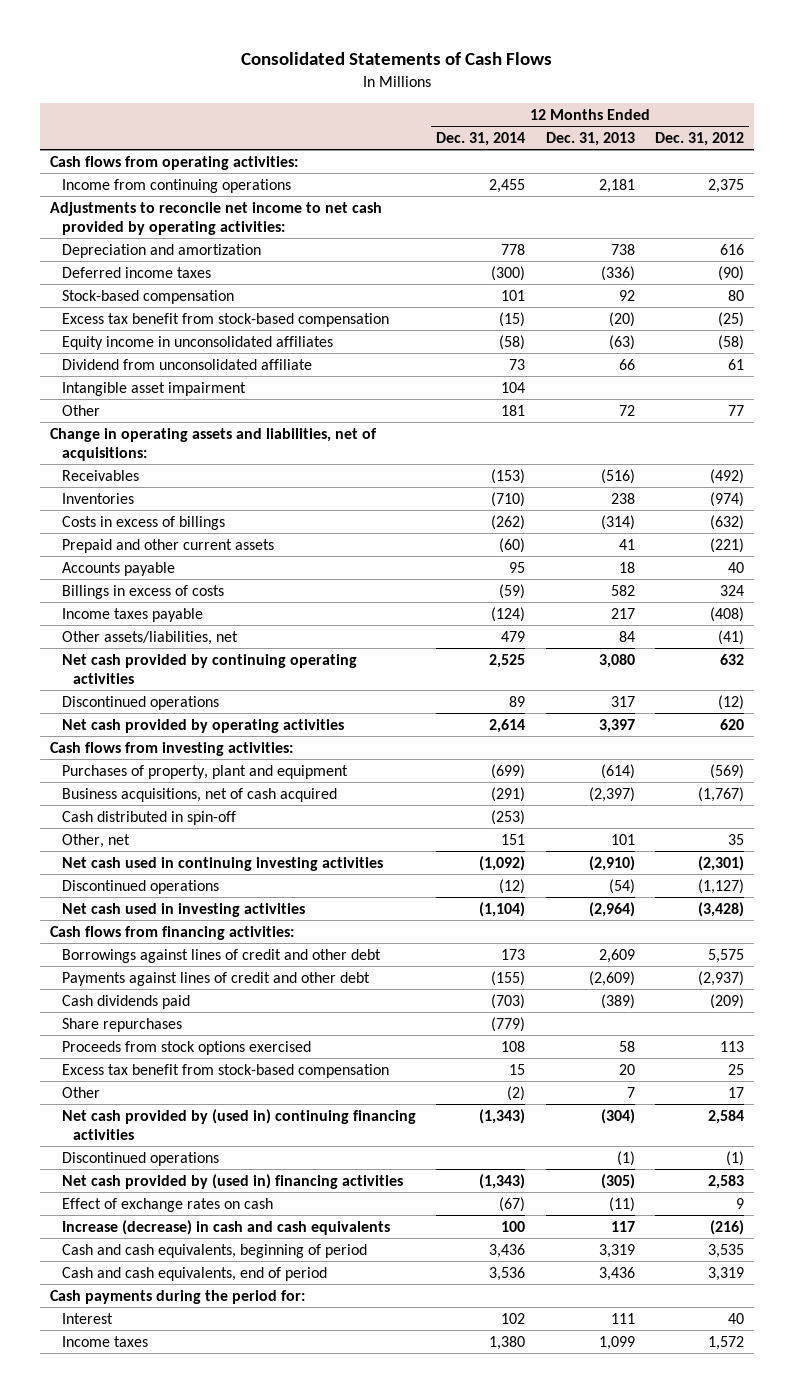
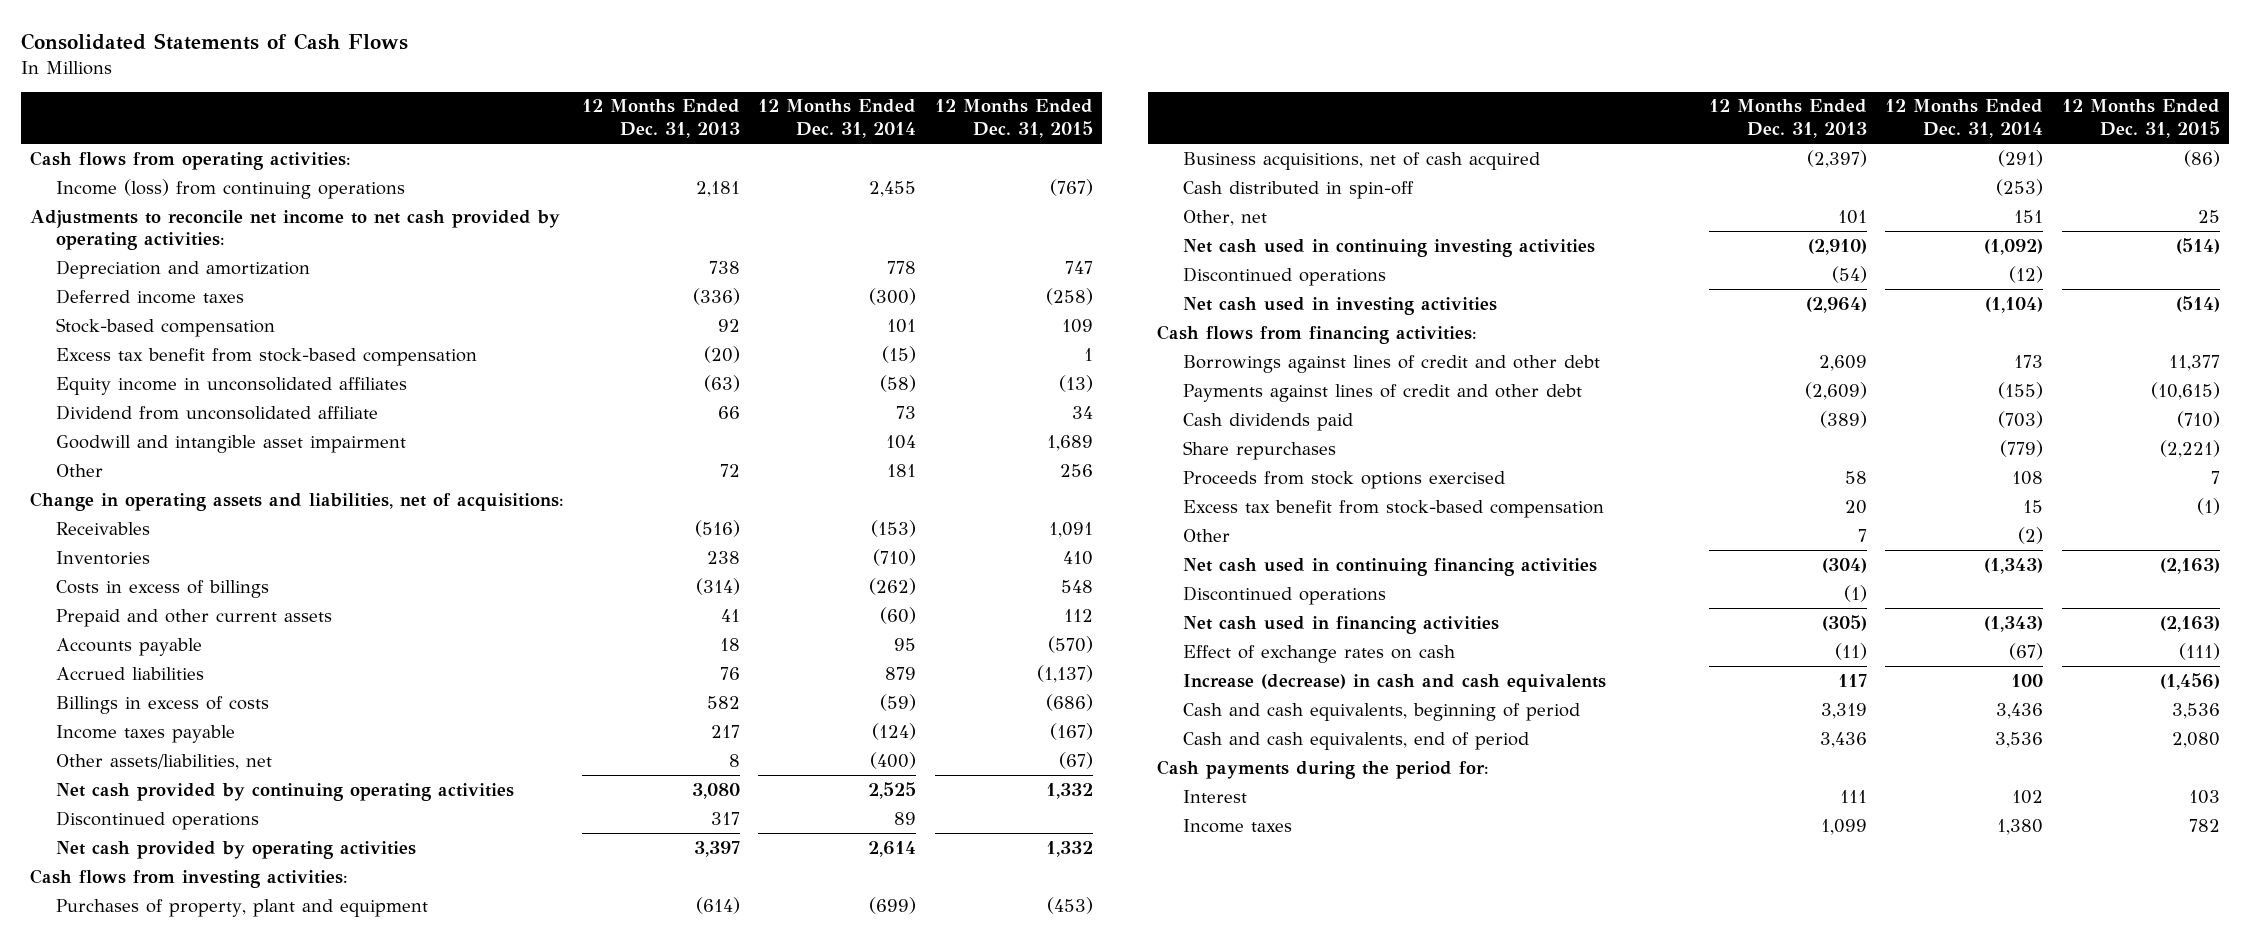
- | 12 Months Ended Dec. 31, 2014 | 12 Months Ended Dec. 31, 2013 | 12 Months Ended Dec. 31, 2012
+ | 12 Months Ended Dec. 31, 2013 | 12 Months Ended Dec. 31, 2014 | 12 Months Ended Dec. 31, 2015
- Income from continuing operations | 2,455 | 2,181 | 2,375
+ Income (loss) from continuing operations | 2,181 | 2,455 | (767)
- Intangible asset impairment | 104 | |
+ Goodwill and intangible asset impairment | | 104 | 1,689
+ Accrued liabilities | 76 | 879 | (1,137)
- Other assets/liabilities, net | 479 | 84 | (41)
+ Other assets/liabilities, net | 8 | (400) | (67)
- Net cash provided by (used in) continuing financing activities | (1,343) | (304) | 2,584
+ Net cash used in continuing financing activities | (304) | (1,343) | (2,163)
- Net cash provided by (used in) financing activities | (1,343) | (305) | 2,583
+ Net cash used in financing activities | (305) | (1,343) | (2,163)

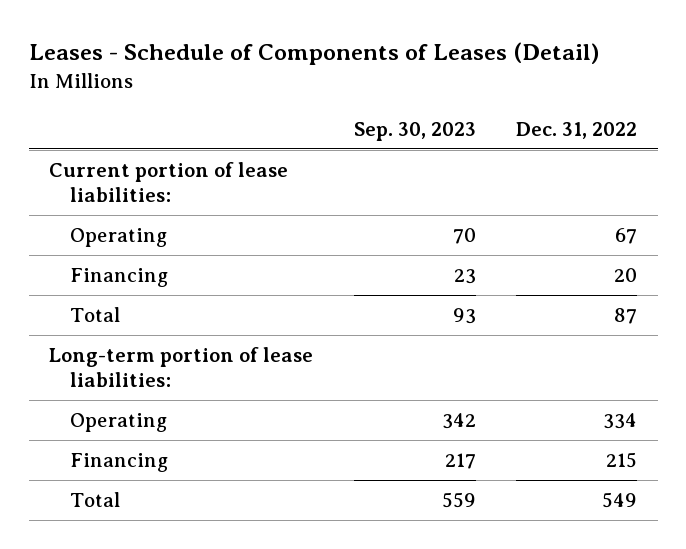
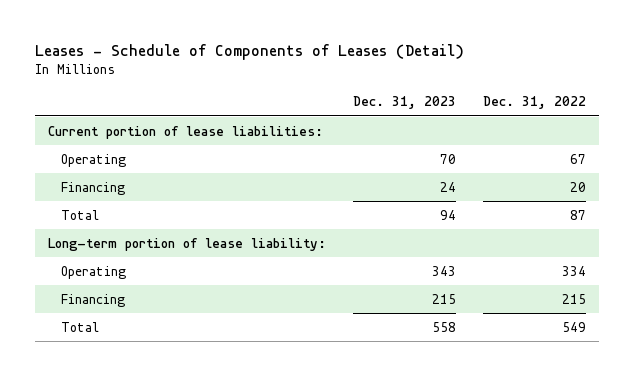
- | Sep. 30, 2023 | Dec. 31, 2022
+ | Dec. 31, 2023 | Dec. 31, 2022
- Long-term portion of lease liabilities:
+ Long-term portion of lease liability:

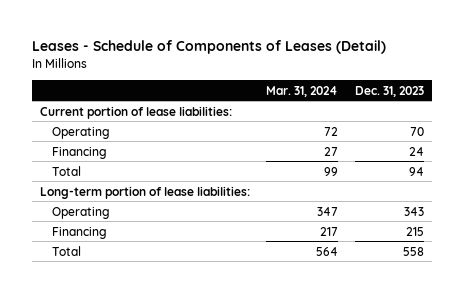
- | Dec. 31, 2023 | Dec. 31, 2022
+ | Mar. 31, 2024 | Dec. 31, 2023
- Long-term portion of lease liability:
+ Long-term portion of lease liabilities:

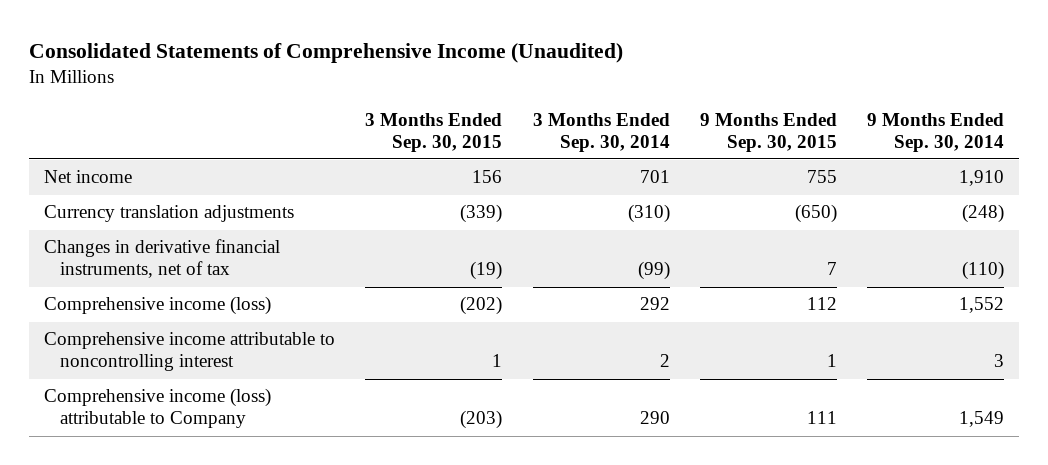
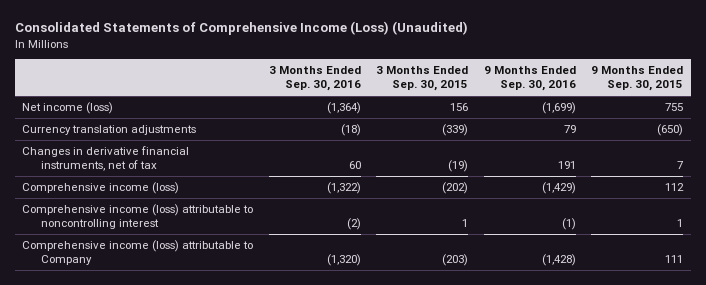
- Consolidated Statements of Comprehensive Income (Unaudited)
+ Consolidated Statements of Comprehensive Income (Loss) (Unaudited)
- | 3 Months Ended Sep. 30, 2015 | 3 Months Ended Sep. 30, 2014 | 9 Months Ended Sep. 30, 2015 | 9 Months Ended Sep. 30, 2014
+ | 3 Months Ended Sep. 30, 2016 | 3 Months Ended Sep. 30, 2015 | 9 Months Ended Sep. 30, 2016 | 9 Months Ended Sep. 30, 2015
- Net income | 156 | 701 | 755 | 1,910
+ Net income (loss) | (1,364) | 156 | (1,699) | 755
- Comprehensive income attributable to noncontrolling interest | 1 | 2 | 1 | 3
+ Comprehensive income (loss) attributable to noncontrolling interest | (2) | 1 | (1) | 1

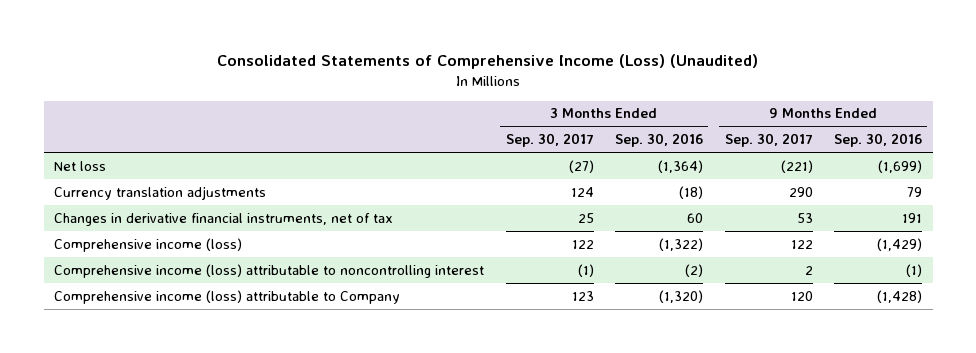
- | 3 Months Ended Sep. 30, 2016 | 3 Months Ended Sep. 30, 2015 | 9 Months Ended Sep. 30, 2016 | 9 Months Ended Sep. 30, 2015
+ | 3 Months Ended Sep. 30, 2017 | 3 Months Ended Sep. 30, 2016 | 9 Months Ended Sep. 30, 2017 | 9 Months Ended Sep. 30, 2016
- Net income (loss) | (1,364) | 156 | (1,699) | 755
+ Net loss | (27) | (1,364) | (221) | (1,699)

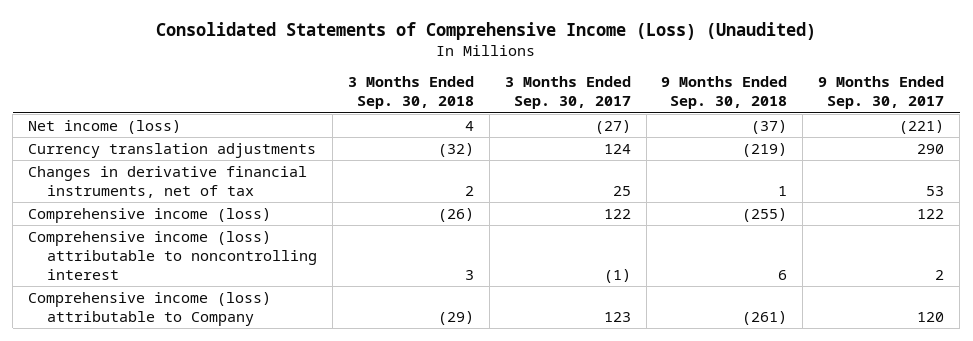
- | 3 Months Ended Sep. 30, 2017 | 3 Months Ended Sep. 30, 2016 | 9 Months Ended Sep. 30, 2017 | 9 Months Ended Sep. 30, 2016
+ | 3 Months Ended Sep. 30, 2018 | 3 Months Ended Sep. 30, 2017 | 9 Months Ended Sep. 30, 2018 | 9 Months Ended Sep. 30, 2017
- Net loss | (27) | (1,364) | (221) | (1,699)
+ Net income (loss) | 4 | (27) | (37) | (221)

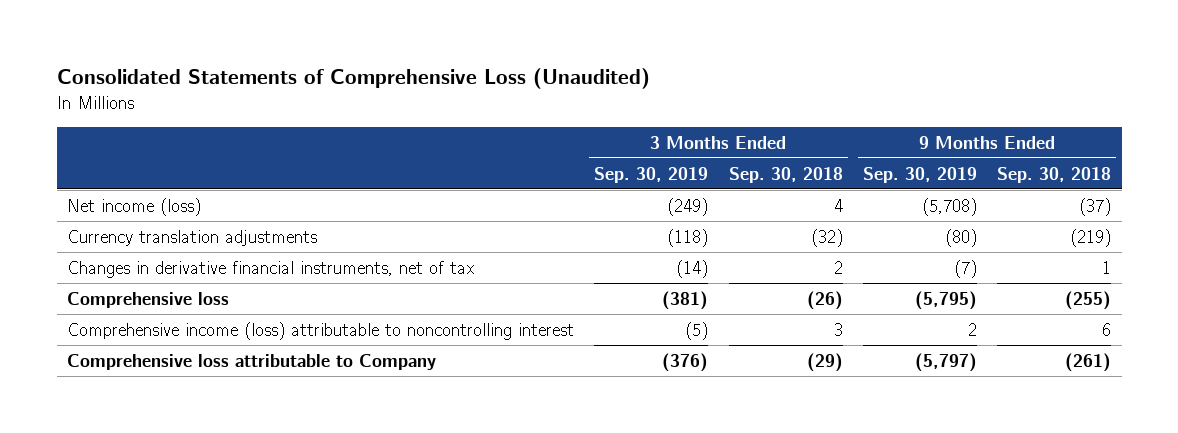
- Consolidated Statements of Comprehensive Income (Loss) (Unaudited)
+ Consolidated Statements of Comprehensive Loss (Unaudited)
- | 3 Months Ended Sep. 30, 2018 | 3 Months Ended Sep. 30, 2017 | 9 Months Ended Sep. 30, 2018 | 9 Months Ended Sep. 30, 2017
+ | 3 Months Ended Sep. 30, 2019 | 3 Months Ended Sep. 30, 2018 | 9 Months Ended Sep. 30, 2019 | 9 Months Ended Sep. 30, 2018
- Comprehensive income (loss) | (26) | 122 | (255) | 122
+ Comprehensive loss | (381) | (26) | (5,795) | (255)
- Comprehensive income (loss) attributable to Company | (29) | 123 | (261) | 120
+ Comprehensive loss attributable to Company | (376) | (29) | (5,797) | (261)

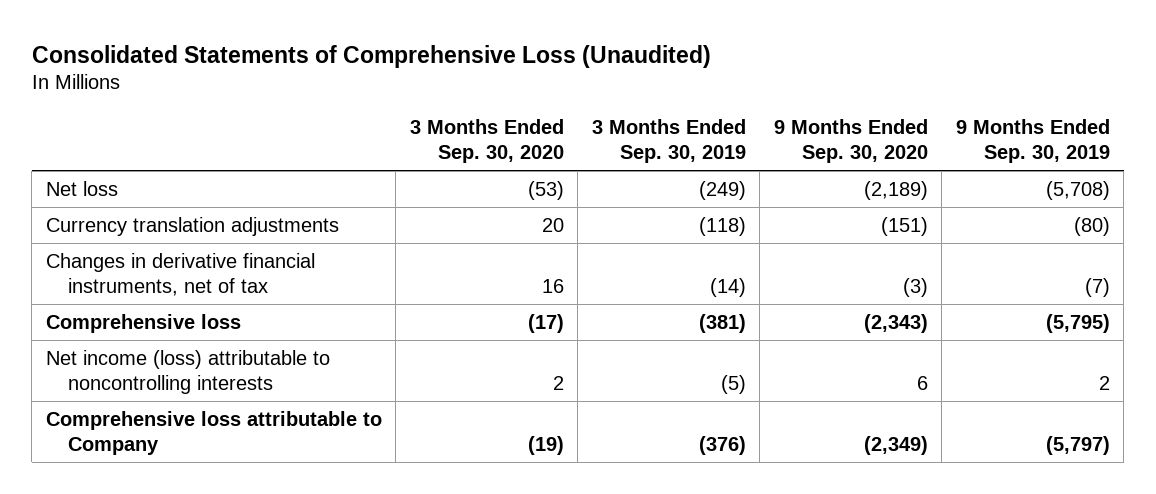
- | 3 Months Ended Sep. 30, 2019 | 3 Months Ended Sep. 30, 2018 | 9 Months Ended Sep. 30, 2019 | 9 Months Ended Sep. 30, 2018
+ | 3 Months Ended Sep. 30, 2020 | 3 Months Ended Sep. 30, 2019 | 9 Months Ended Sep. 30, 2020 | 9 Months Ended Sep. 30, 2019
- Net income (loss) | (249) | 4 | (5,708) | (37)
+ Net loss | (53) | (249) | (2,189) | (5,708)
- Comprehensive income (loss) attributable to noncontrolling interest | (5) | 3 | 2 | 6
+ Net income (loss) attributable to noncontrolling interests | 2 | (5) | 6 | 2

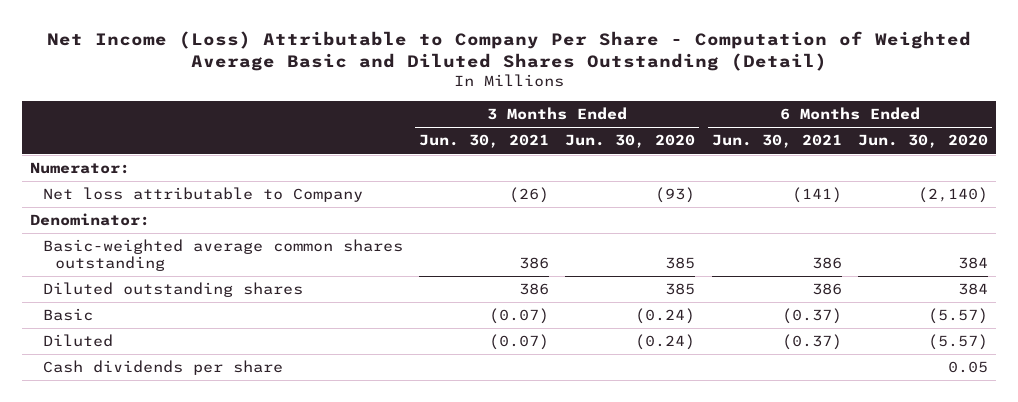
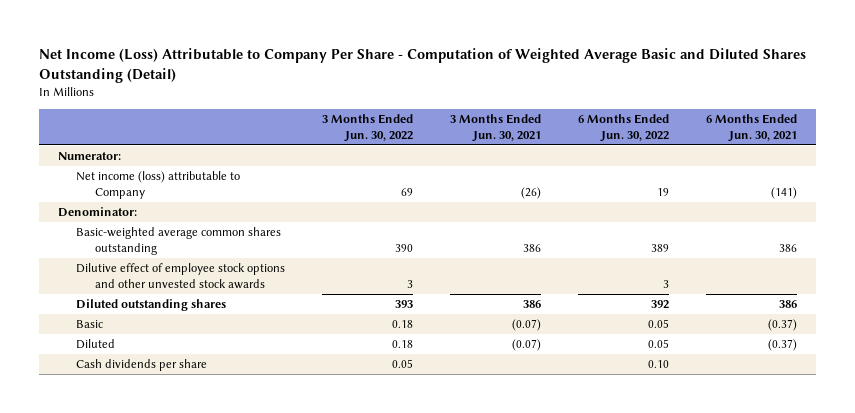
- | 3 Months Ended Jun. 30, 2021 | 3 Months Ended Jun. 30, 2020 | 6 Months Ended Jun. 30, 2021 | 6 Months Ended Jun. 30, 2020
+ | 3 Months Ended Jun. 30, 2022 | 3 Months Ended Jun. 30, 2021 | 6 Months Ended Jun. 30, 2022 | 6 Months Ended Jun. 30, 2021
- Net loss attributable to Company | (26) | (93) | (141) | (2,140)
+ Net income (loss) attributable to Company | 69 | (26) | 19 | (141)
+ Dilutive effect of employee stock options and other unvested stock awards | 3 | | 3 |

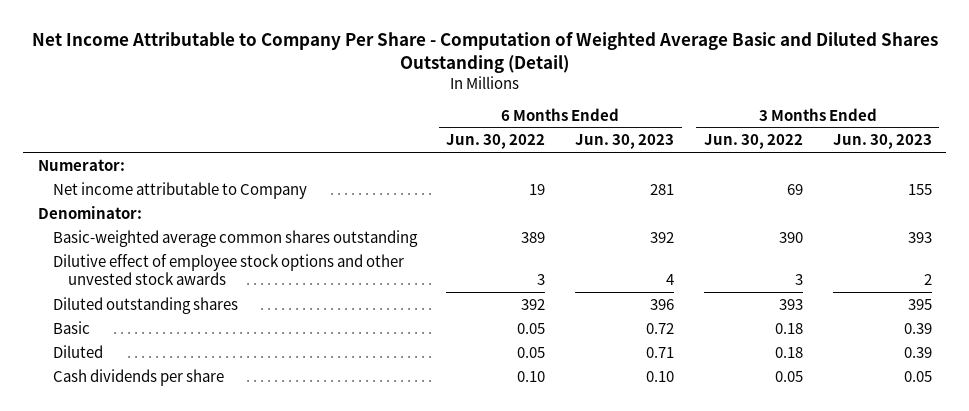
- Net Income (Loss) Attributable to Company Per Share - Computation of Weighted Average Basic and Diluted Shares Outstanding (Detail)
+ Net Income Attributable to Company Per Share - Computation of Weighted Average Basic and Diluted Shares Outstanding (Detail)
- | 3 Months Ended Jun. 30, 2022 | 3 Months Ended Jun. 30, 2021 | 6 Months Ended Jun. 30, 2022 | 6 Months Ended Jun. 30, 2021
+ | 6 Months Ended Jun. 30, 2022 | 6 Months Ended Jun. 30, 2023 | 3 Months Ended Jun. 30, 2022 | 3 Months Ended Jun. 30, 2023
- Net income (loss) attributable to Company | 69 | (26) | 19 | (141)
+ Net income attributable to Company | 19 | 281 | 69 | 155

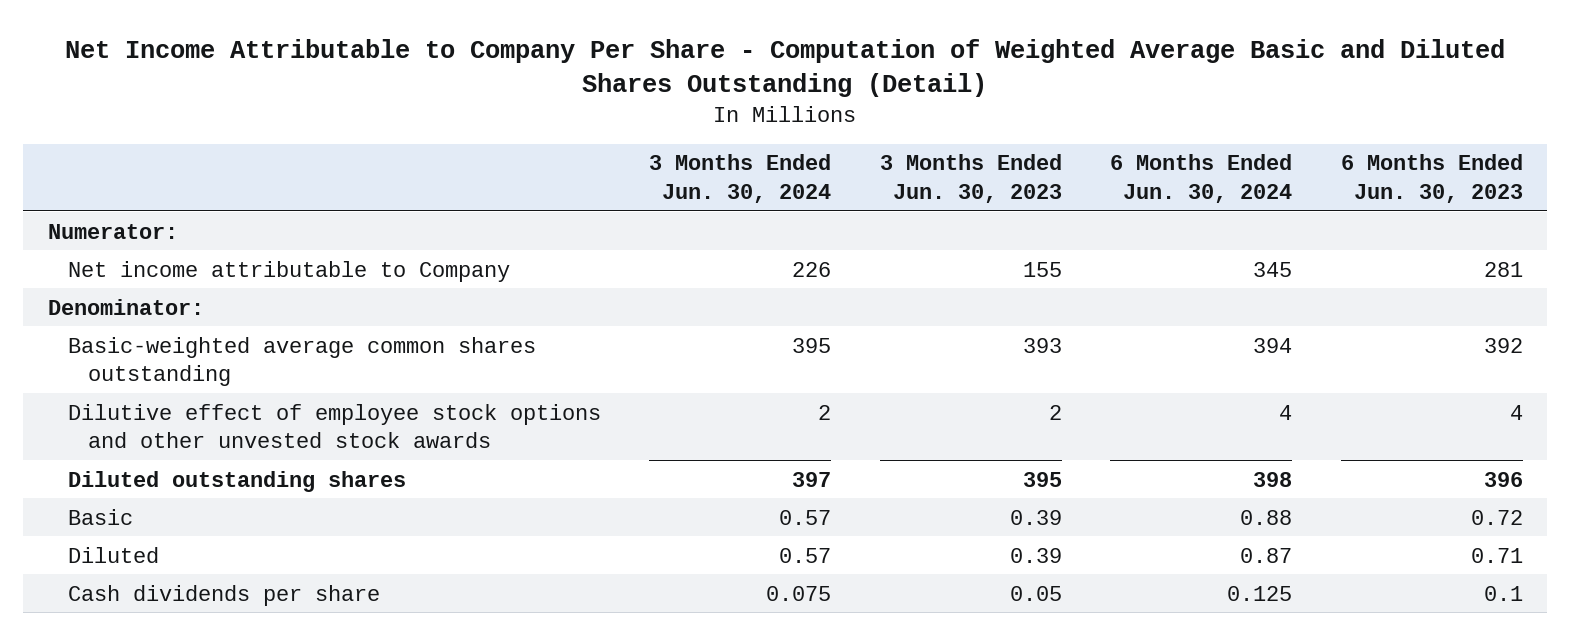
- | 6 Months Ended Jun. 30, 2022 | 6 Months Ended Jun. 30, 2023 | 3 Months Ended Jun. 30, 2022 | 3 Months Ended Jun. 30, 2023
+ | 3 Months Ended Jun. 30, 2024 | 3 Months Ended Jun. 30, 2023 | 6 Months Ended Jun. 30, 2024 | 6 Months Ended Jun. 30, 2023
- Cash dividends per share | 0.10 | 0.10 | 0.05 | 0.05
+ Cash dividends per share | 0.075 | 0.05 | 0.125 | 0.1

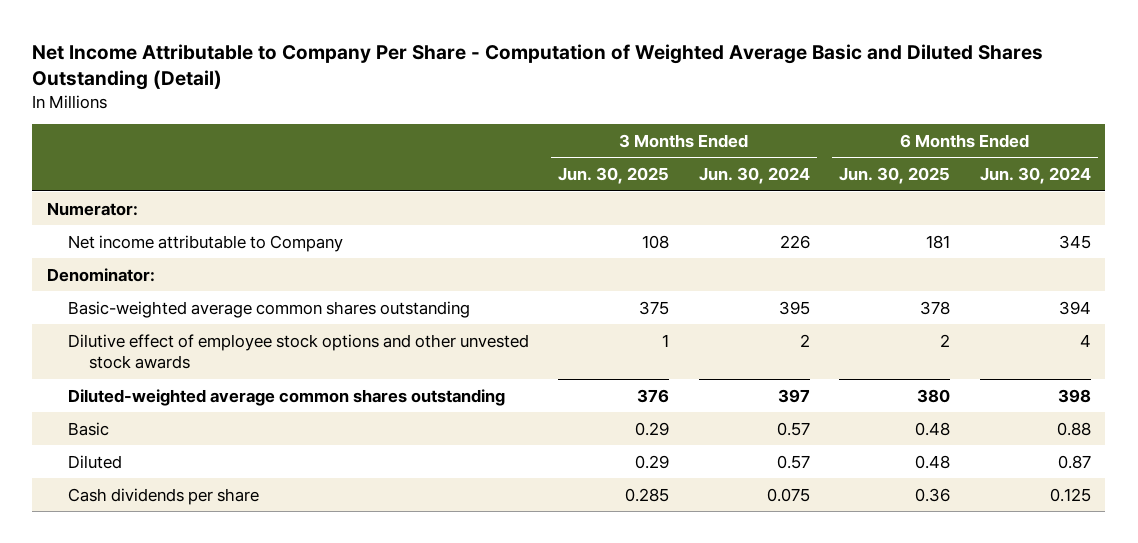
- | 3 Months Ended Jun. 30, 2024 | 3 Months Ended Jun. 30, 2023 | 6 Months Ended Jun. 30, 2024 | 6 Months Ended Jun. 30, 2023
+ | 3 Months Ended Jun. 30, 2025 | 3 Months Ended Jun. 30, 2024 | 6 Months Ended Jun. 30, 2025 | 6 Months Ended Jun. 30, 2024
- Diluted outstanding shares | 397 | 395 | 398 | 396
+ Diluted-weighted average common shares outstanding | 376 | 397 | 380 | 398

